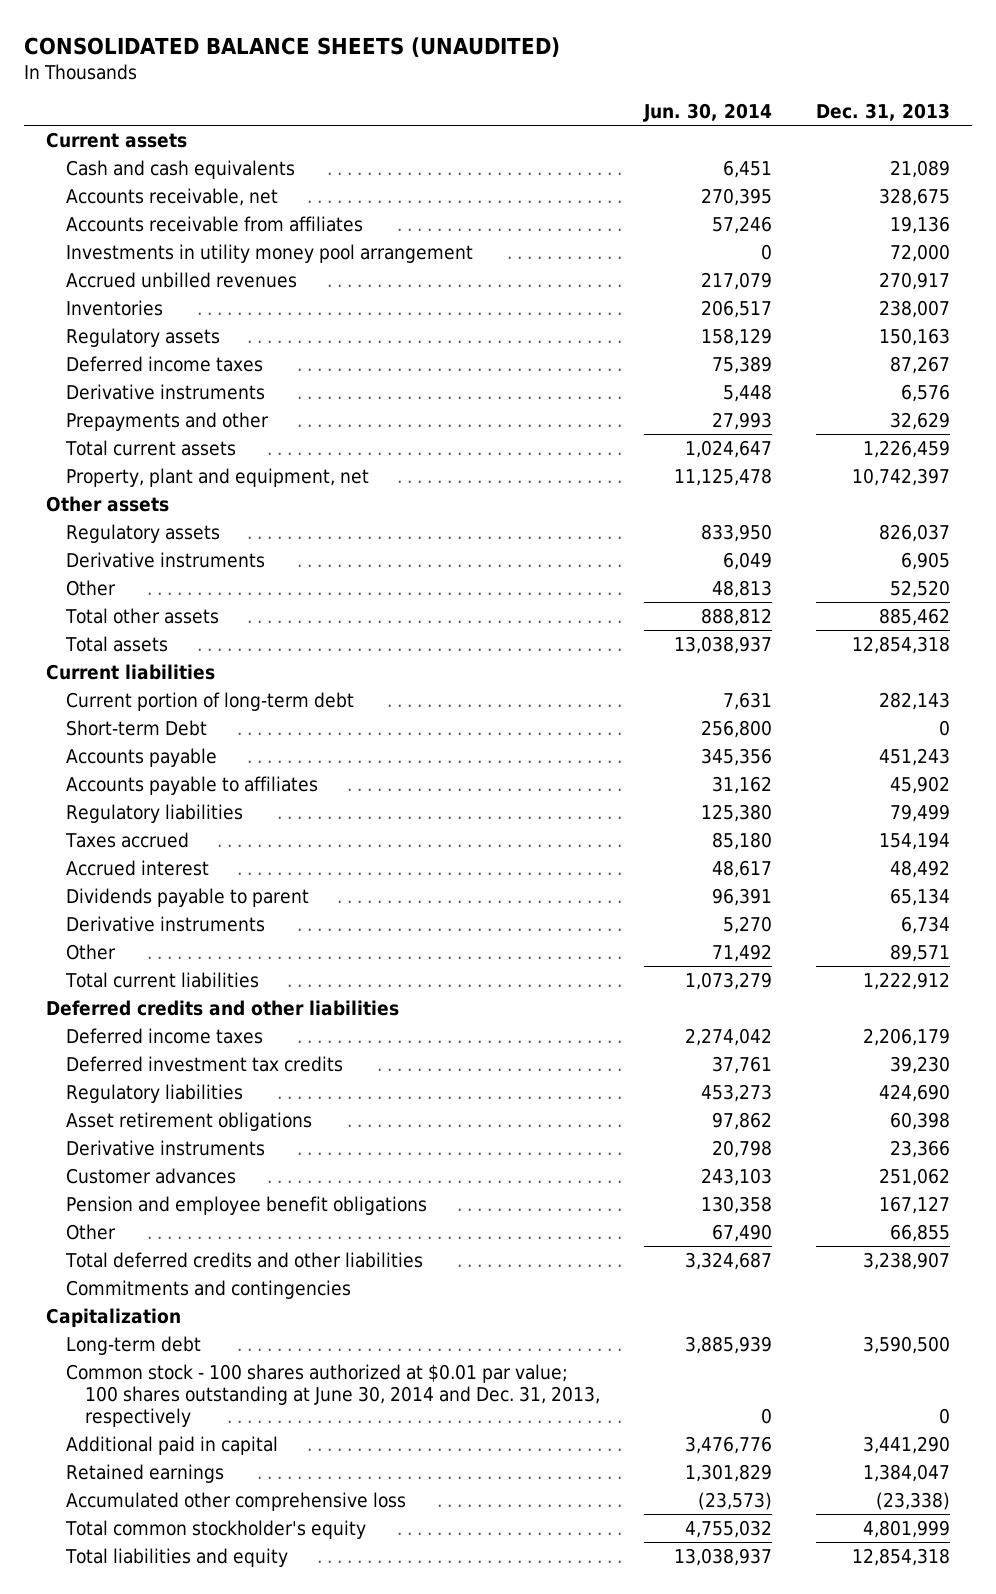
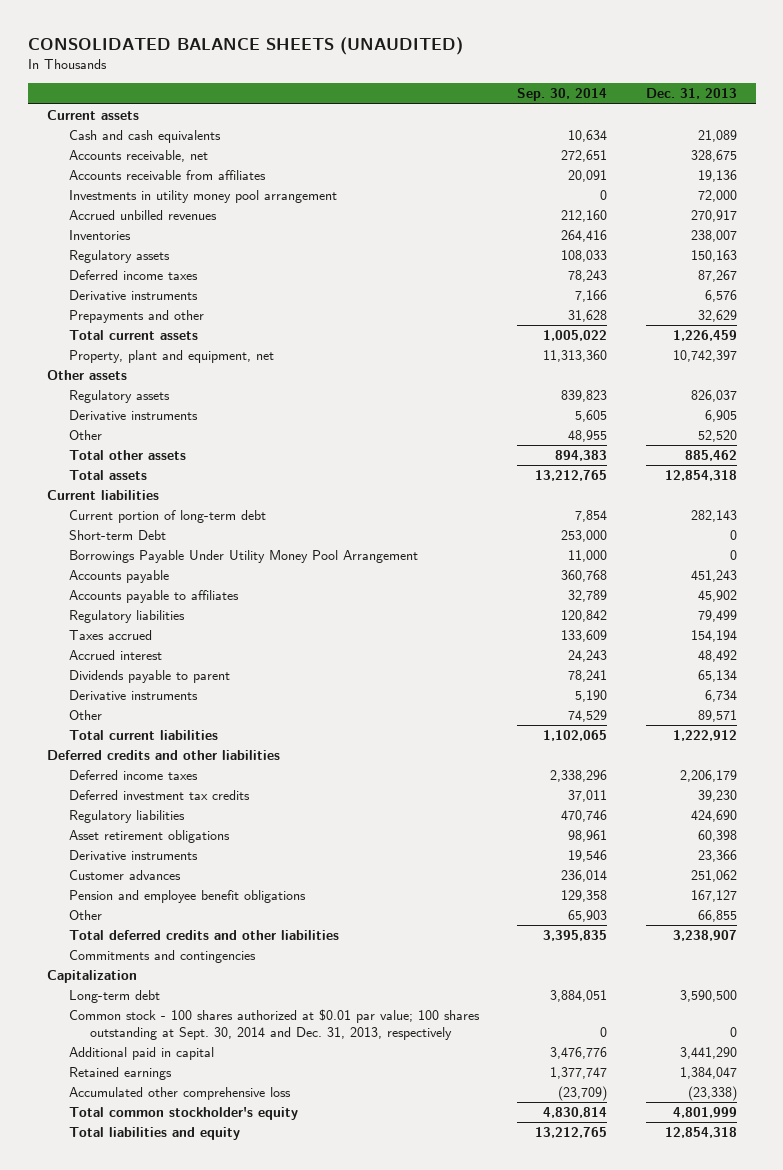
- | Jun. 30, 2014 | Dec. 31, 2013
+ | Sep. 30, 2014 | Dec. 31, 2013
+ Borrowings Payable Under Utility Money Pool Arrangement | 11,000 | 0
- Common stock - 100 shares authorized at $0.01 par value; 100 shares outstanding at June 30, 2014 and Dec. 31, 2013, respectively | 0 | 0
+ Common stock - 100 shares authorized at $0.01 par value; 100 shares outstanding at Sept. 30, 2014 and Dec. 31, 2013, respectively | 0 | 0

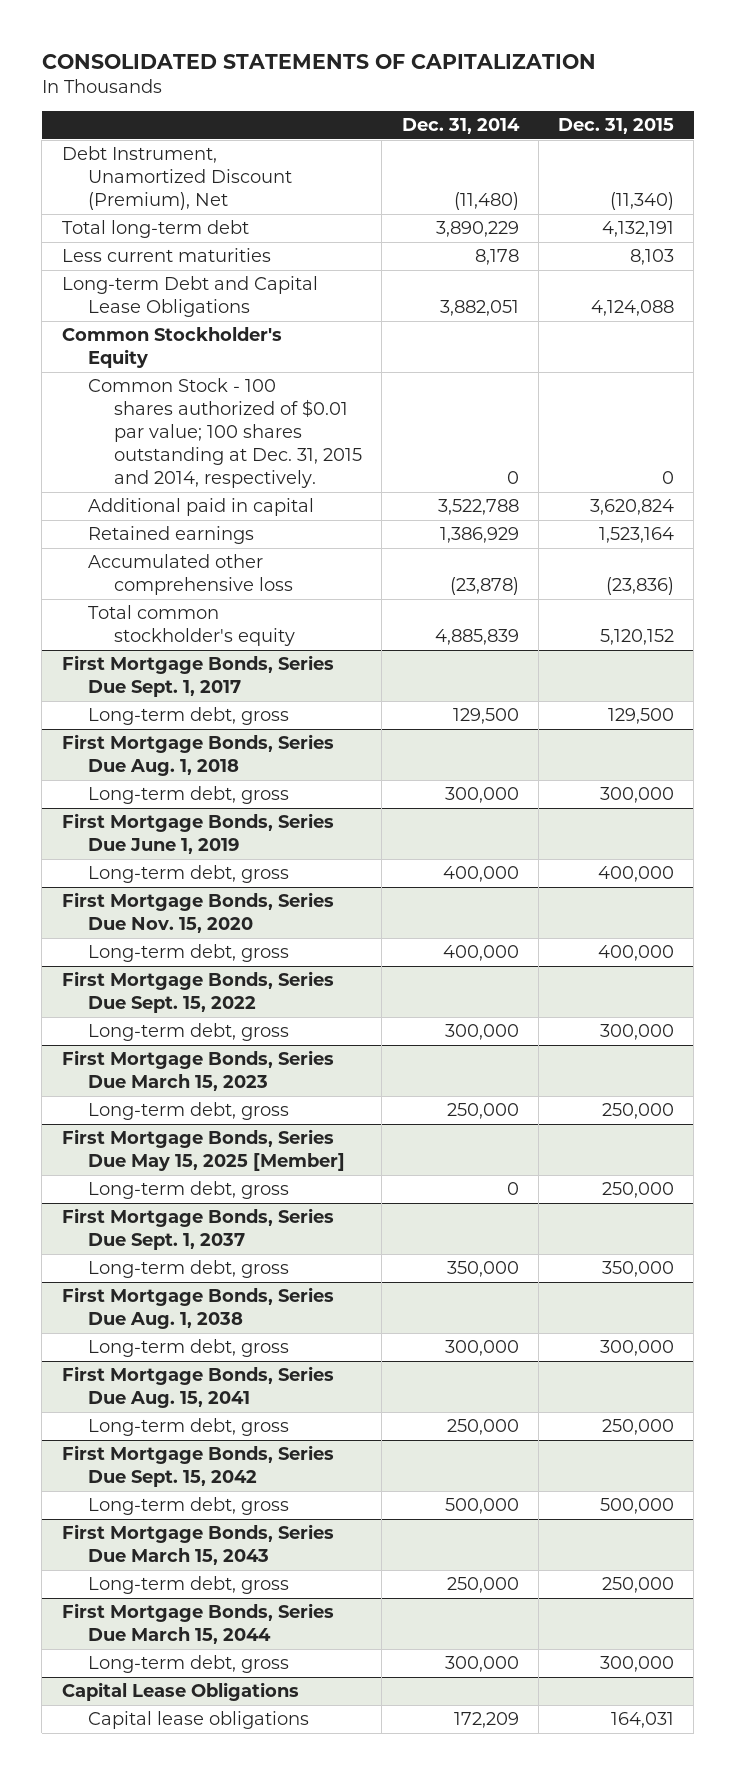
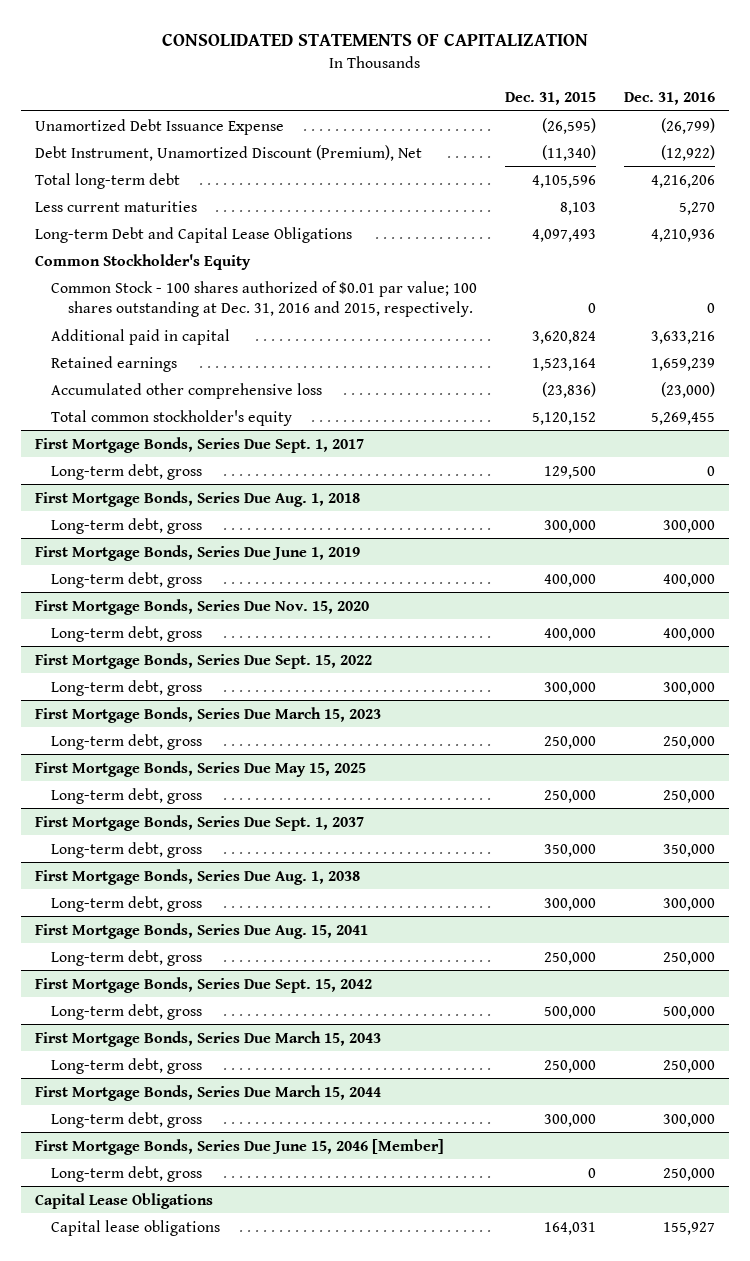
- | Dec. 31, 2014 | Dec. 31, 2015
+ | Dec. 31, 2015 | Dec. 31, 2016
+ Unamortized Debt Issuance Expense | (26,595) | (26,799)
- Total long-term debt | 3,890,229 | 4,132,191
+ Total long-term debt | 4,105,596 | 4,216,206
- Long-term Debt and Capital Lease Obligations | 3,882,051 | 4,124,088
+ Long-term Debt and Capital Lease Obligations | 4,097,493 | 4,210,936
- Common Stock - 100 shares authorized of $0.01 par value; 100 shares outstanding at Dec. 31, 2015 and 2014, respectively. | 0 | 0
+ Common Stock - 100 shares authorized of $0.01 par value; 100 shares outstanding at Dec. 31, 2016 and 2015, respectively. | 0 | 0
- First Mortgage Bonds, Series Due May 15, 2025 [Member]
+ First Mortgage Bonds, Series Due May 15, 2025
+ First Mortgage Bonds, Series Due June 15, 2046 [Member]
+ Long-term debt, gross | 0 | 250,000

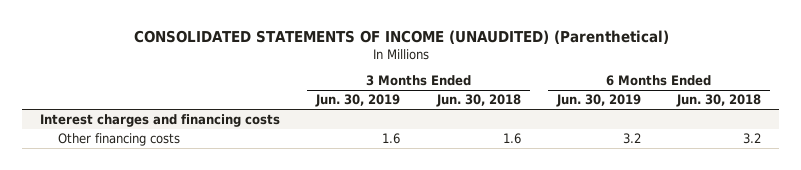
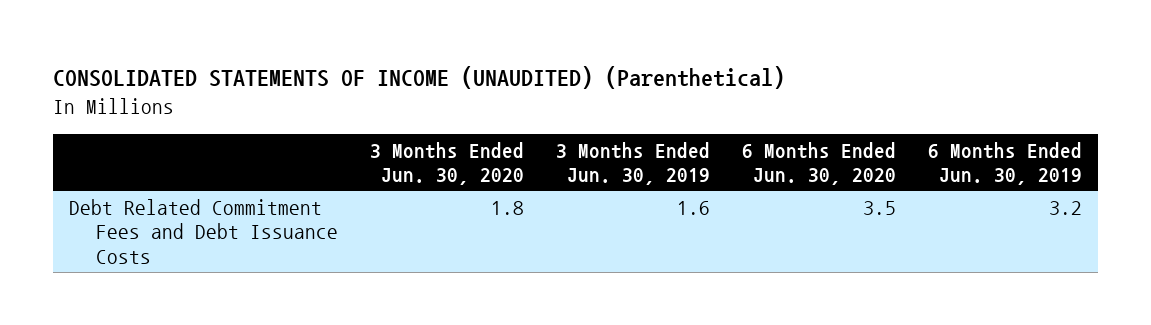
- | 3 Months Ended Jun. 30, 2019 | 3 Months Ended Jun. 30, 2018 | 6 Months Ended Jun. 30, 2019 | 6 Months Ended Jun. 30, 2018
+ | 3 Months Ended Jun. 30, 2020 | 3 Months Ended Jun. 30, 2019 | 6 Months Ended Jun. 30, 2020 | 6 Months Ended Jun. 30, 2019
- Interest charges and financing costs
- Other financing costs | 1.6 | 1.6 | 3.2 | 3.2
+ Debt Related Commitment Fees and Debt Issuance Costs | 1.8 | 1.6 | 3.5 | 3.2

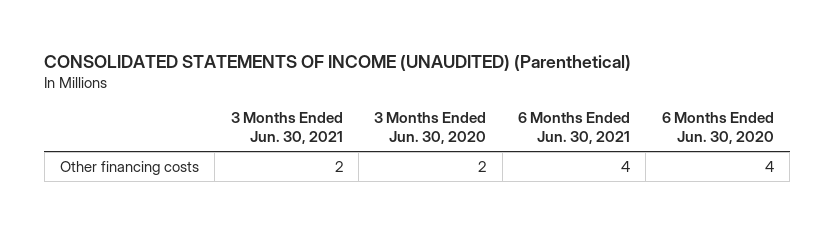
- | 3 Months Ended Jun. 30, 2020 | 3 Months Ended Jun. 30, 2019 | 6 Months Ended Jun. 30, 2020 | 6 Months Ended Jun. 30, 2019
+ | 3 Months Ended Jun. 30, 2021 | 3 Months Ended Jun. 30, 2020 | 6 Months Ended Jun. 30, 2021 | 6 Months Ended Jun. 30, 2020
- Debt Related Commitment Fees and Debt Issuance Costs | 1.8 | 1.6 | 3.5 | 3.2
+ Other financing costs | 2 | 2 | 4 | 4

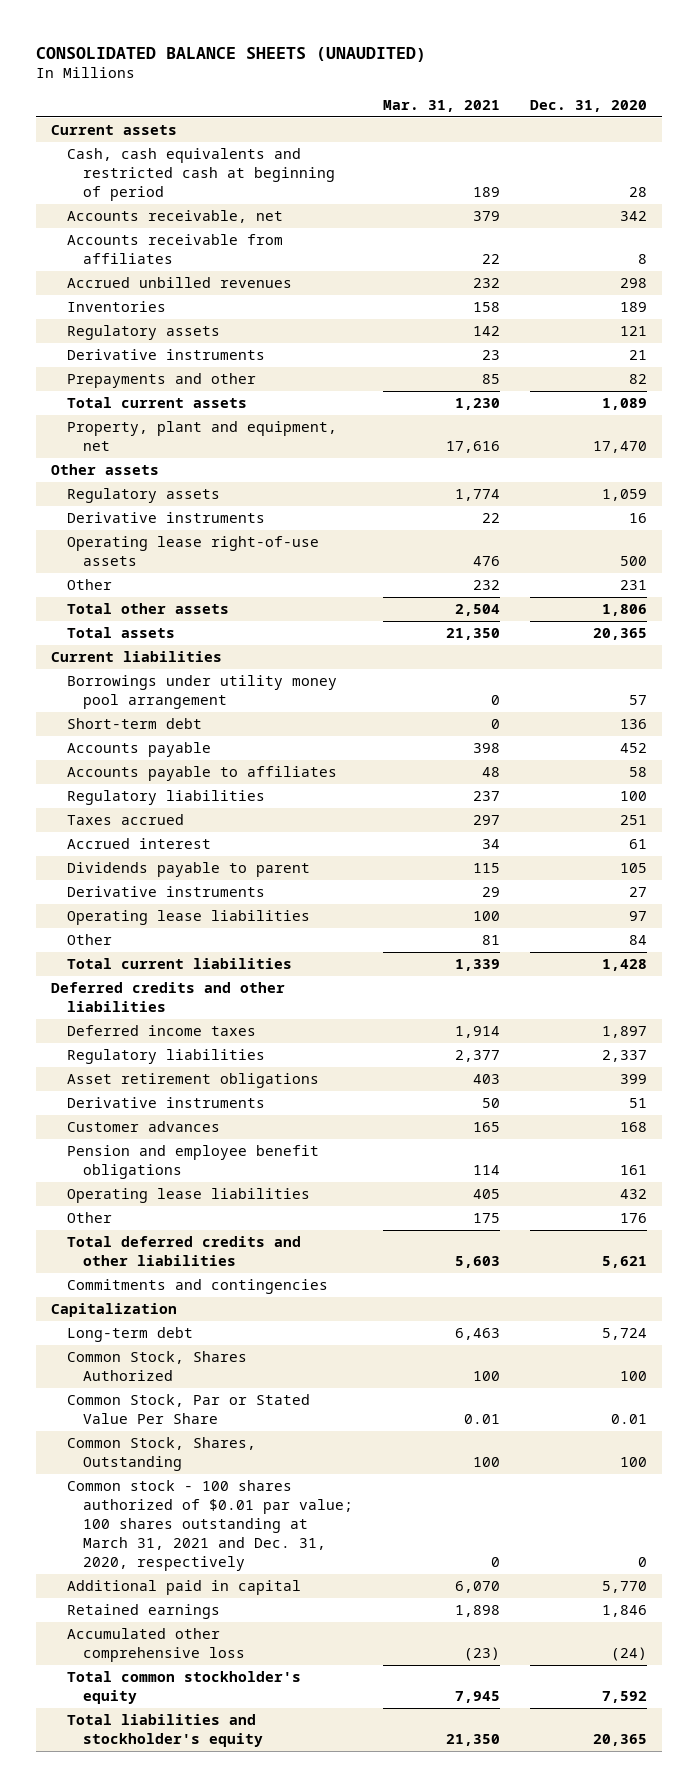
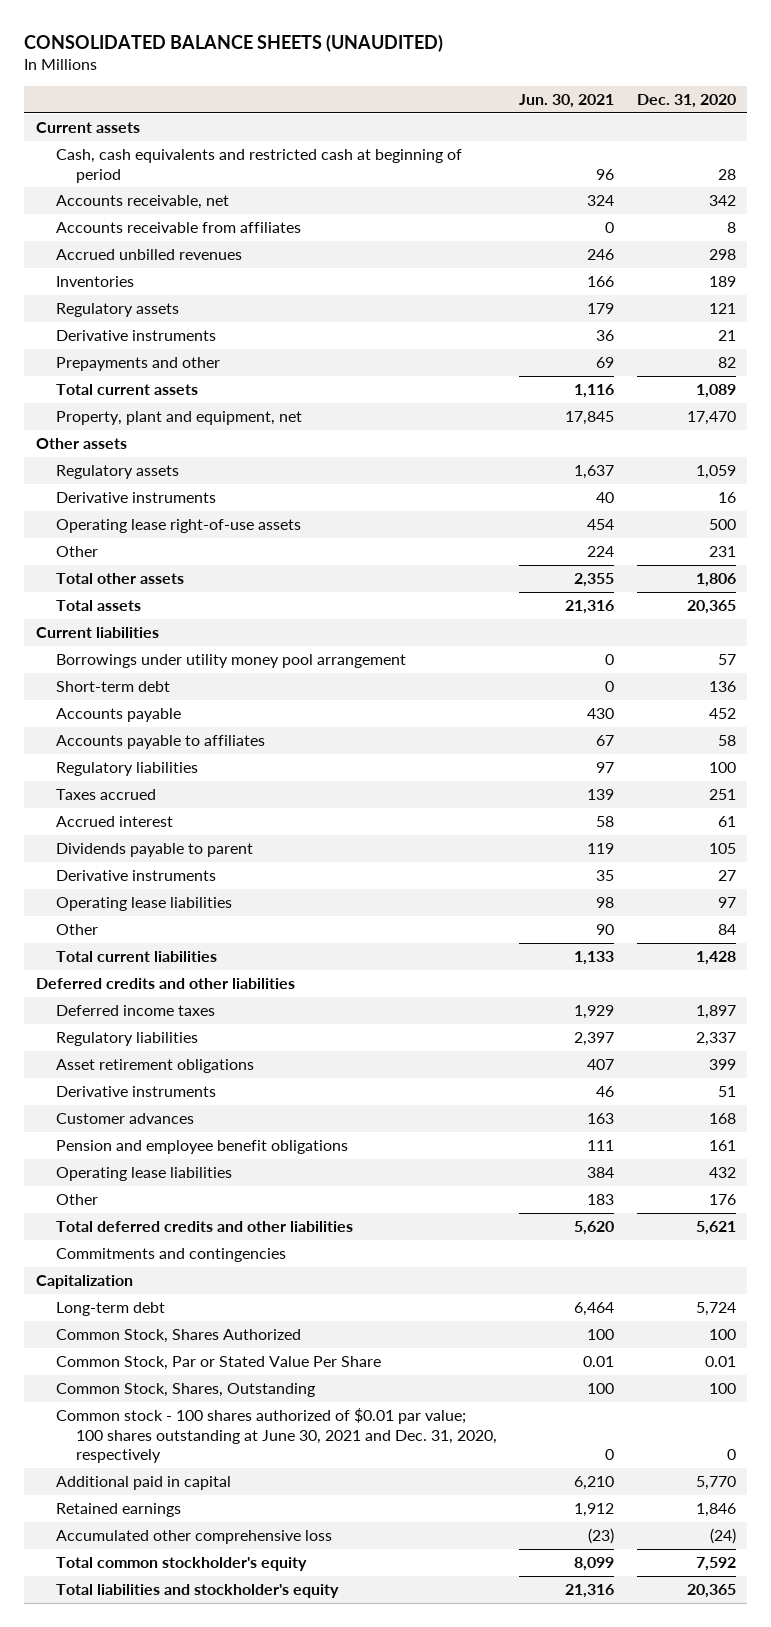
- | Mar. 31, 2021 | Dec. 31, 2020
+ | Jun. 30, 2021 | Dec. 31, 2020
- Common stock - 100 shares authorized of $0.01 par value; 100 shares outstanding at March 31, 2021 and Dec. 31, 2020, respectively | 0 | 0
+ Common stock - 100 shares authorized of $0.01 par value; 100 shares outstanding at June 30, 2021 and Dec. 31, 2020, respectively | 0 | 0

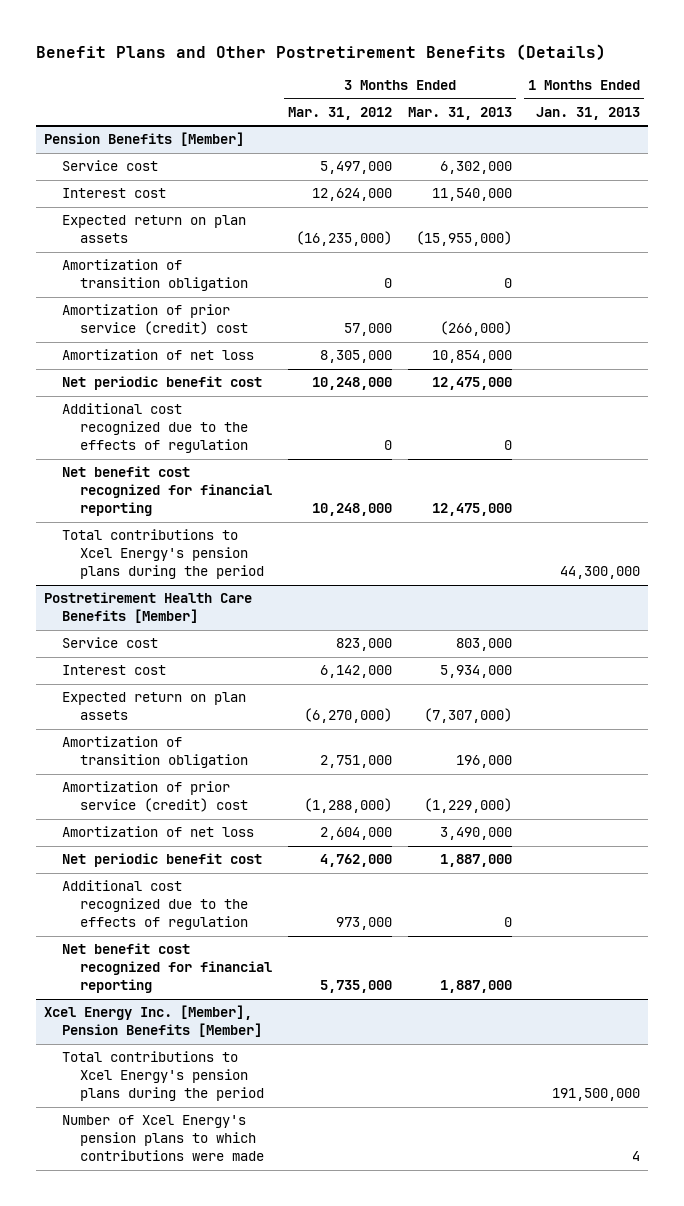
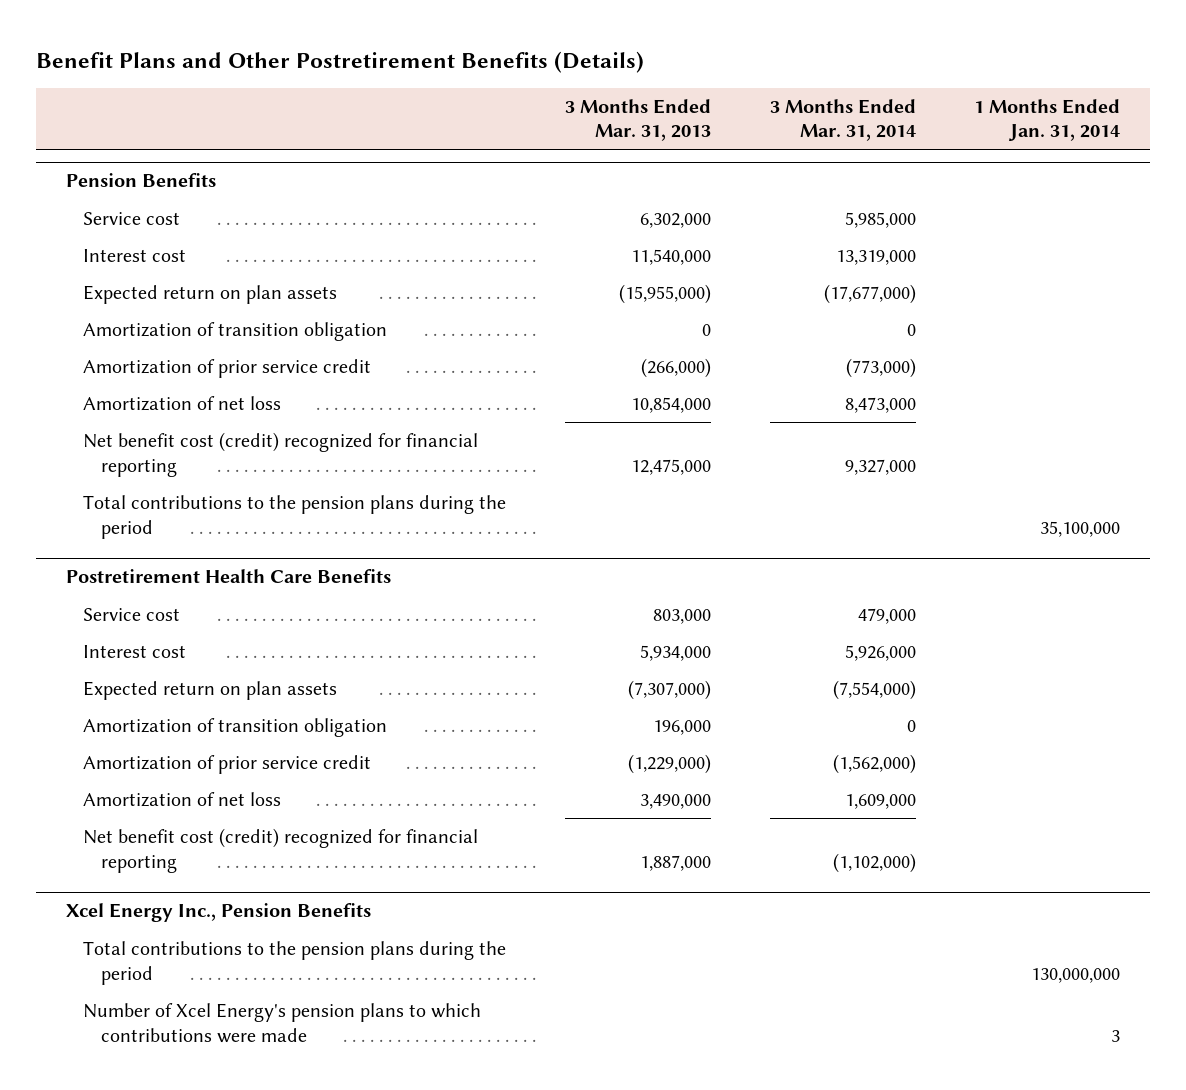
- | 3 Months Ended Mar. 31, 2012 | 3 Months Ended Mar. 31, 2013 | 1 Months Ended Jan. 31, 2013
+ | 3 Months Ended Mar. 31, 2013 | 3 Months Ended Mar. 31, 2014 | 1 Months Ended Jan. 31, 2014
- Pension Benefits [Member]
+ Pension Benefits
- Amortization of prior service (credit) cost | 57,000 | (266,000) |
+ Amortization of prior service credit | (266,000) | (773,000) |
- Net periodic benefit cost | 10,248,000 | 12,475,000 |
- Additional cost recognized due to the effects of regulation | 0 | 0 |
- Net benefit cost recognized for financial reporting | 10,248,000 | 12,475,000 |
- Total contributions to Xcel Energy's pension plans during the period | | | 44,300,000
- Postretirement Health Care Benefits [Member]
+ Net benefit cost (credit) recognized for financial reporting | 12,475,000 | 9,327,000 |
+ Total contributions to the pension plans during the period | | | 35,100,000
+ Postretirement Health Care Benefits
- Amortization of prior service (credit) cost | (1,288,000) | (1,229,000) |
+ Amortization of prior service credit | (1,229,000) | (1,562,000) |
- Net periodic benefit cost | 4,762,000 | 1,887,000 |
- Additional cost recognized due to the effects of regulation | 973,000 | 0 |
- Net benefit cost recognized for financial reporting | 5,735,000 | 1,887,000 |
- Xcel Energy Inc. [Member], Pension Benefits [Member]
- Total contributions to Xcel Energy's pension plans during the period | | | 191,500,000
+ Net benefit cost (credit) recognized for financial reporting | 1,887,000 | (1,102,000) |
+ Xcel Energy Inc., Pension Benefits
+ Total contributions to the pension plans during the period | | | 130,000,000

